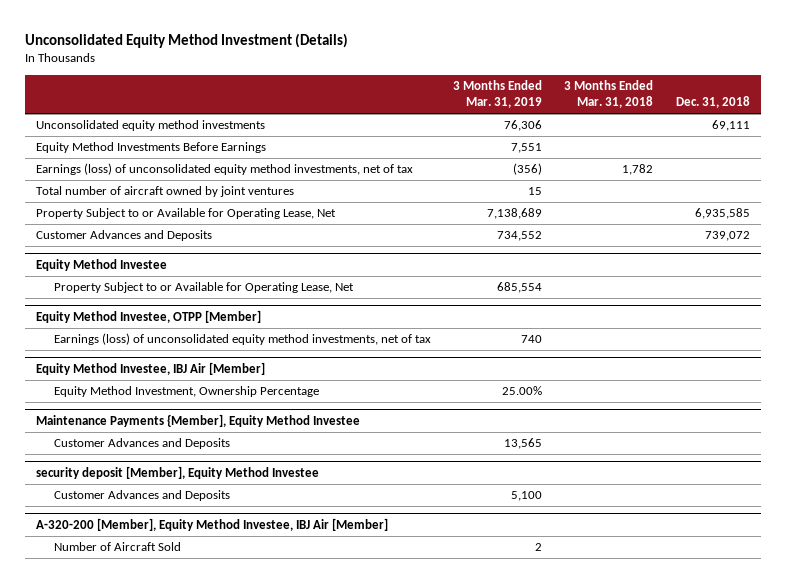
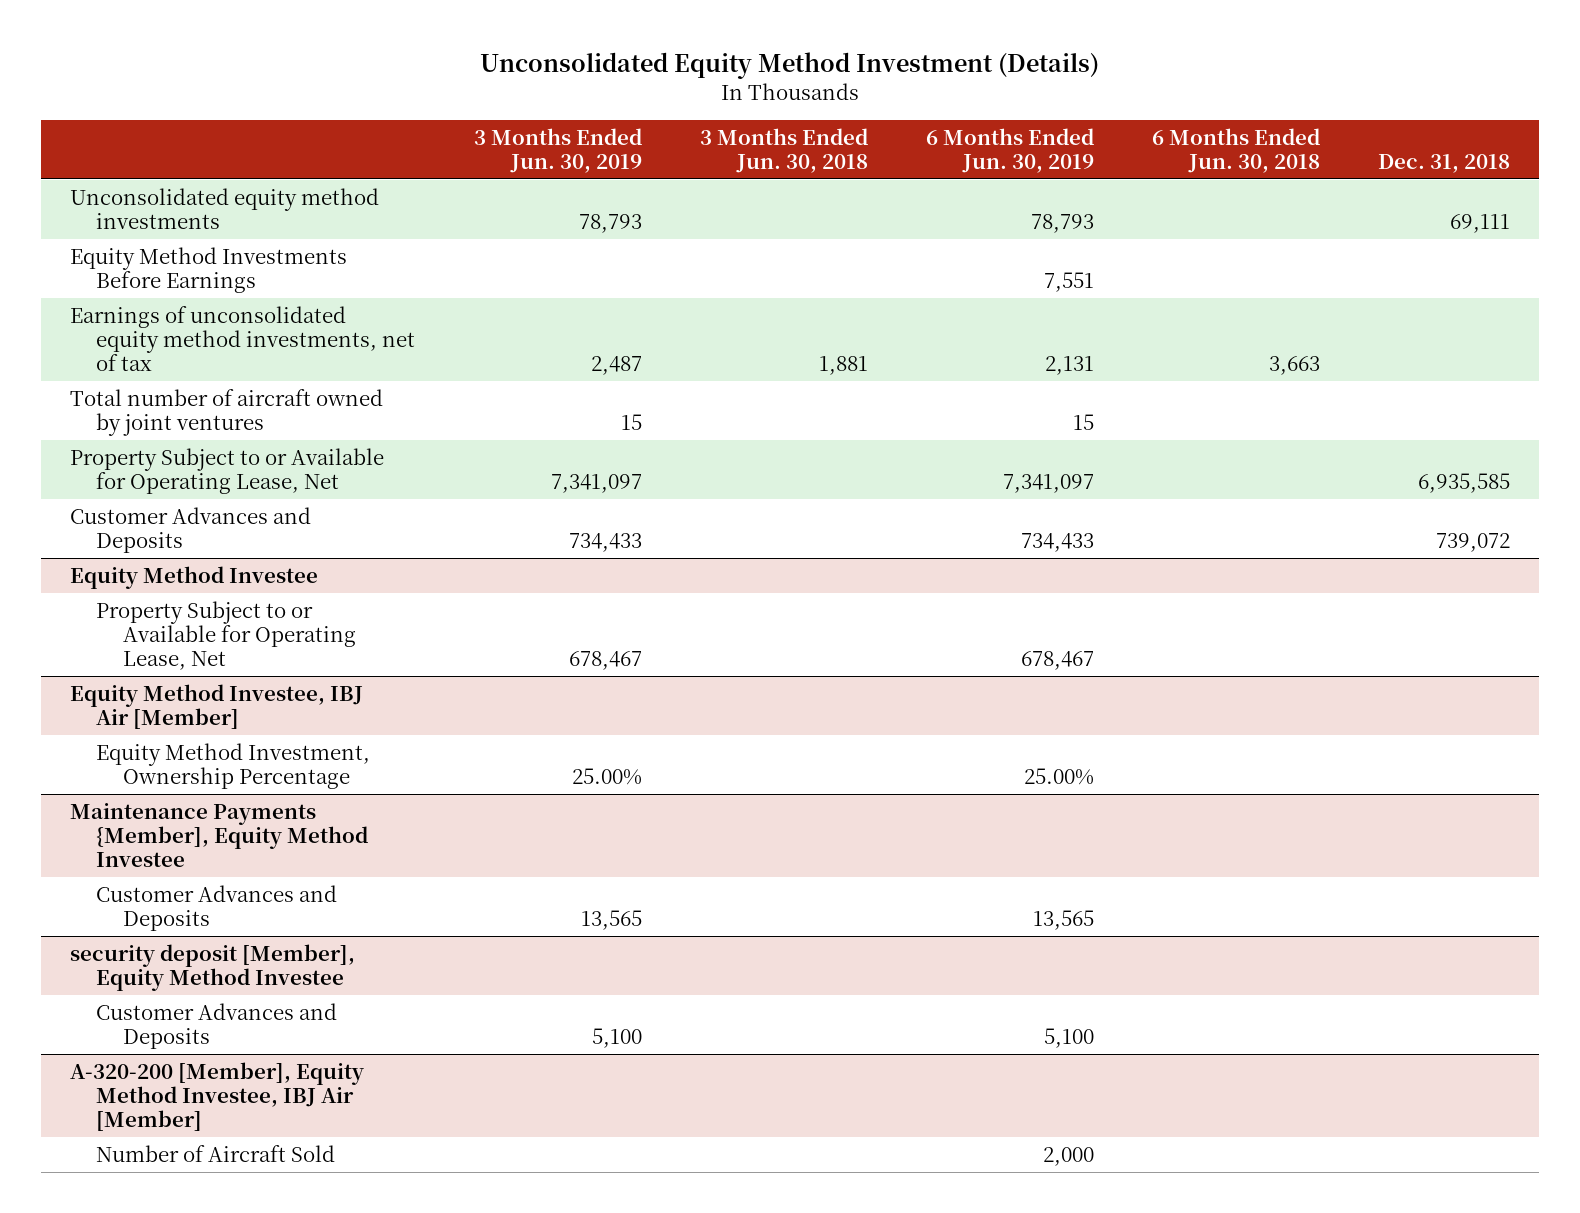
- | 3 Months Ended Mar. 31, 2019 | 3 Months Ended Mar. 31, 2018 | Dec. 31, 2018
+ | 3 Months Ended Jun. 30, 2019 | 3 Months Ended Jun. 30, 2018 | 6 Months Ended Jun. 30, 2019 | 6 Months Ended Jun. 30, 2018 | Dec. 31, 2018
- Earnings (loss) of unconsolidated equity method investments, net of tax | (356) | 1,782 |
+ Earnings of unconsolidated equity method investments, net of tax | 2,487 | 1,881 | 2,131 | 3,663 |
- Equity Method Investee, OTPP [Member]
- Earnings (loss) of unconsolidated equity method investments, net of tax | 740 | |

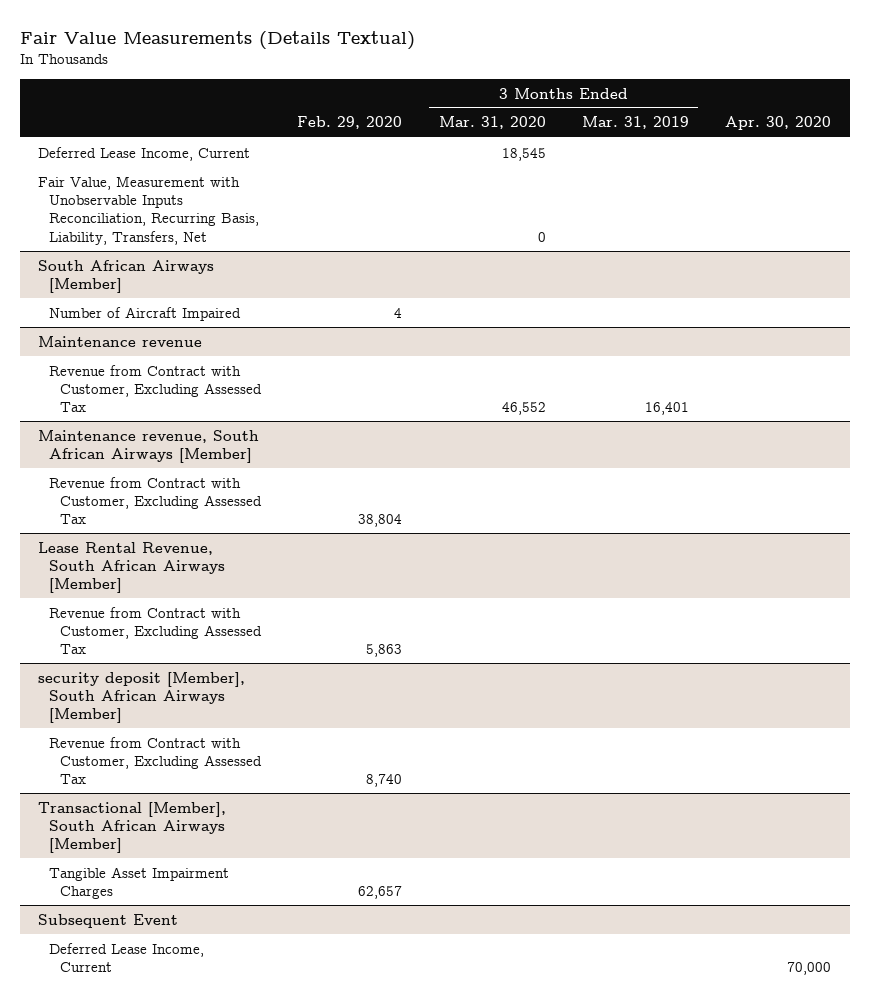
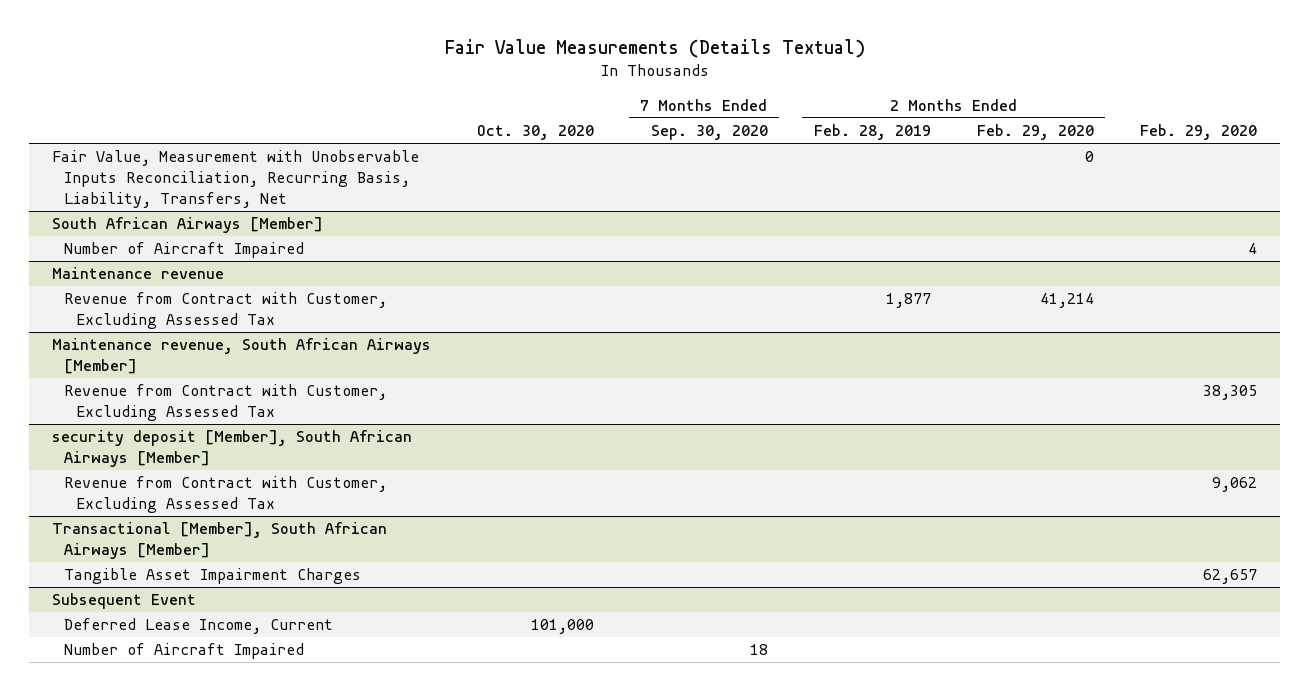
- | Feb. 29, 2020 | 3 Months Ended Mar. 31, 2020 | 3 Months Ended Mar. 31, 2019 | Apr. 30, 2020
+ | Oct. 30, 2020 | 7 Months Ended Sep. 30, 2020 | 2 Months Ended Feb. 28, 2019 | 2 Months Ended Feb. 29, 2020 | Feb. 29, 2020
- Deferred Lease Income, Current | | 18,545 | |
@ Maintenance revenue, South African Airways [Member]
- Revenue from Contract with Customer, Excluding Assessed Tax | 38,804 | | |
- Lease Rental Revenue, South African Airways [Member]
- Revenue from Contract with Customer, Excluding Assessed Tax | 5,863 | | |
@ Maintenance revenue, South African Airways [Member]
+ Revenue from Contract with Customer, Excluding Assessed Tax | | | | | 38,305
@ security deposit [Member], South African Airways [Member]
- Revenue from Contract with Customer, Excluding Assessed Tax | 8,740 | | |
+ Revenue from Contract with Customer, Excluding Assessed Tax | | | | | 9,062
@ Subsequent Event
+ Number of Aircraft Impaired | | 18 | | |

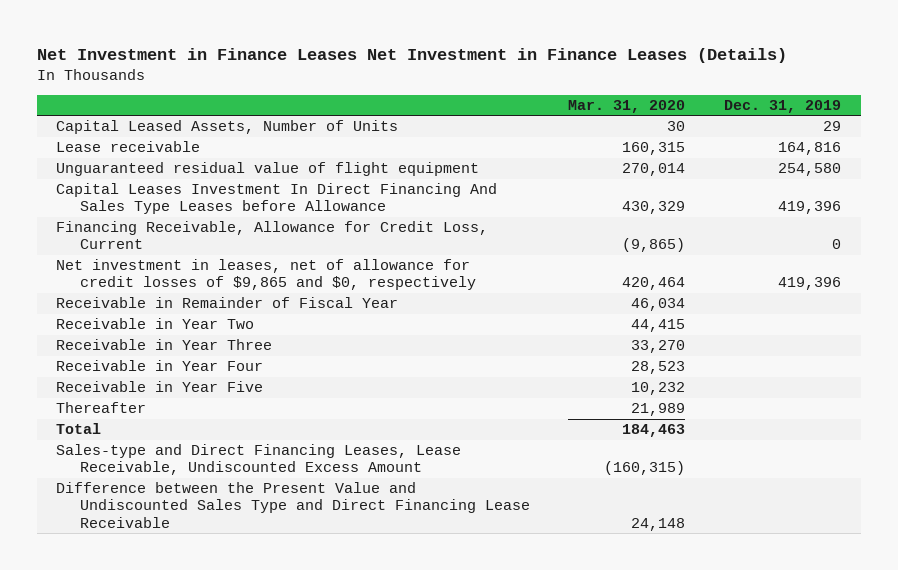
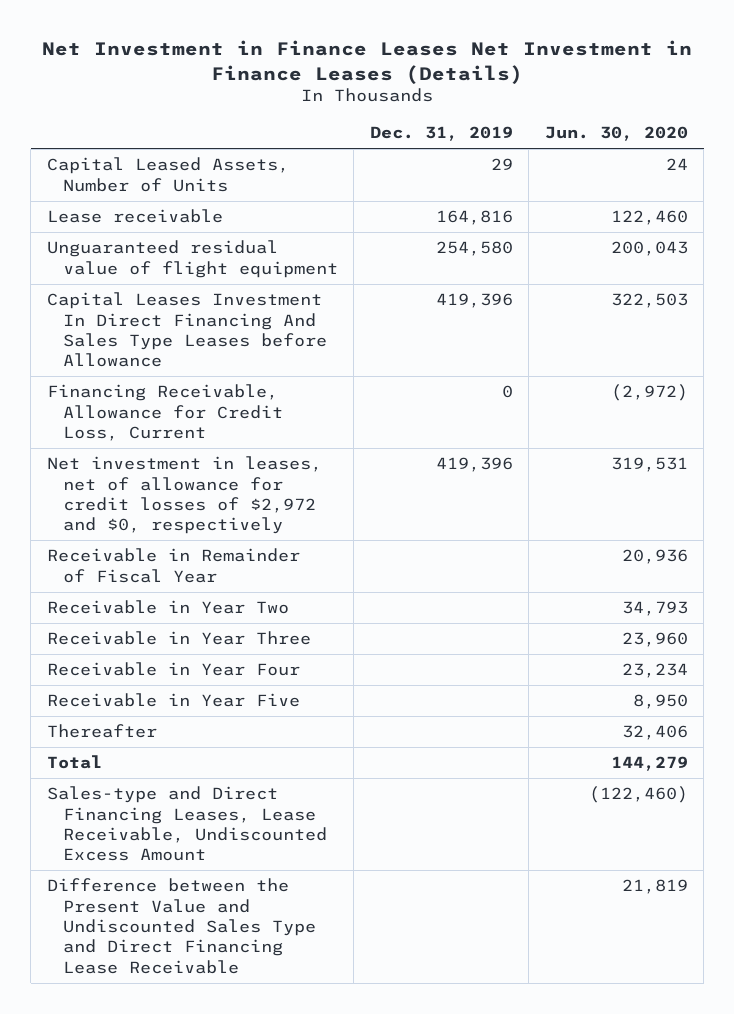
- | Mar. 31, 2020 | Dec. 31, 2019
+ | Dec. 31, 2019 | Jun. 30, 2020
- Net investment in leases, net of allowance for credit losses of $9,865 and $0, respectively | 420,464 | 419,396
+ Net investment in leases, net of allowance for credit losses of $2,972 and $0, respectively | 419,396 | 319,531

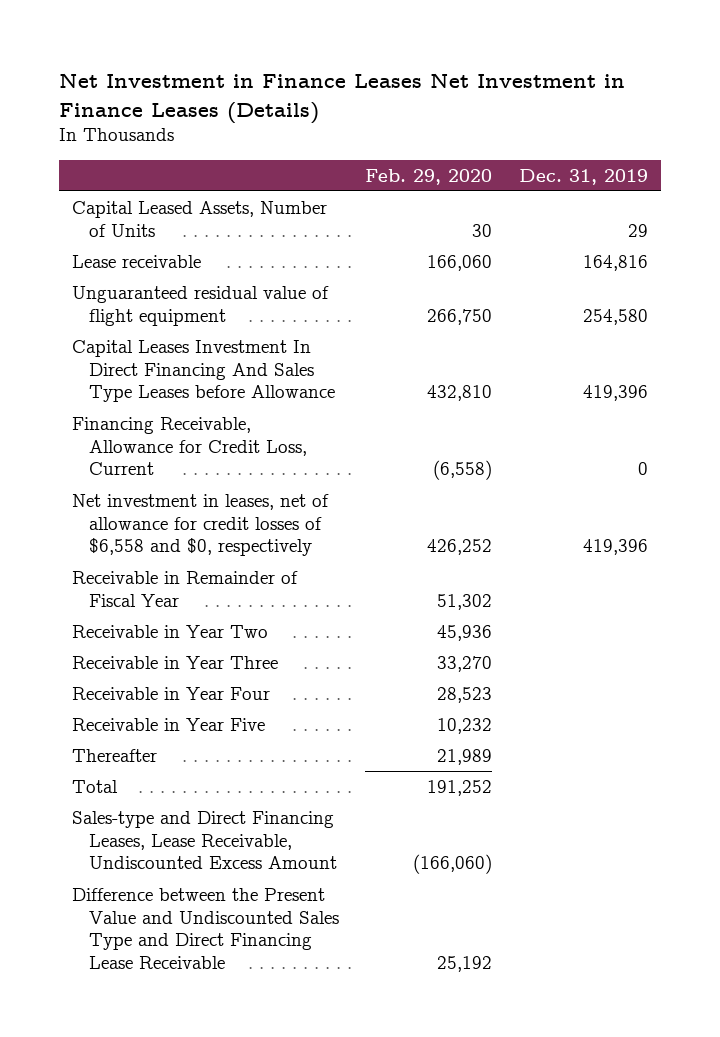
- | Dec. 31, 2019 | Jun. 30, 2020
+ | Feb. 29, 2020 | Dec. 31, 2019
- Net investment in leases, net of allowance for credit losses of $2,972 and $0, respectively | 419,396 | 319,531
+ Net investment in leases, net of allowance for credit losses of $6,558 and $0, respectively | 426,252 | 419,396

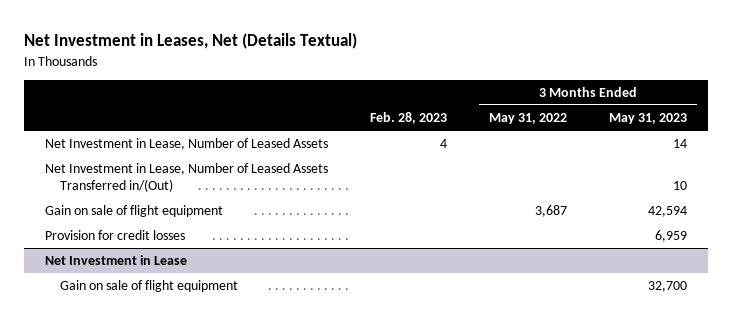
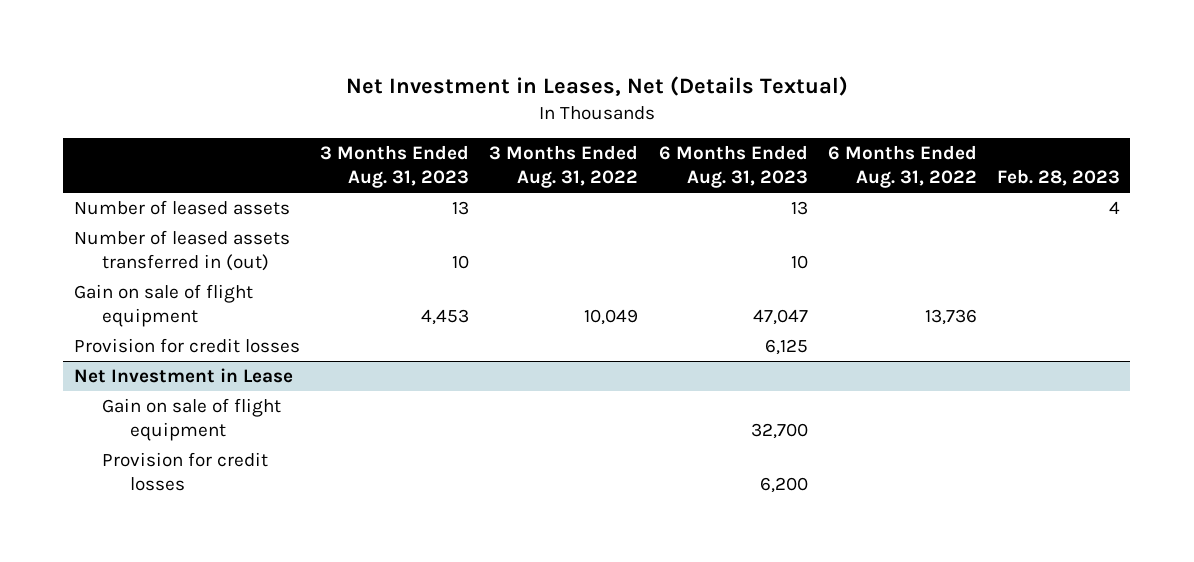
- | Feb. 28, 2023 | 3 Months Ended May 31, 2022 | 3 Months Ended May 31, 2023
+ | 3 Months Ended Aug. 31, 2023 | 3 Months Ended Aug. 31, 2022 | 6 Months Ended Aug. 31, 2023 | 6 Months Ended Aug. 31, 2022 | Feb. 28, 2023
- Net Investment in Lease, Number of Leased Assets | 4 | | 14
- Net Investment in Lease, Number of Leased Assets Transferred in/(Out) | | | 10
+ Number of leased assets | 13 | | 13 | | 4
+ Number of leased assets transferred in (out) | 10 | | 10 | |
@ Net Investment in Lease
+ Provision for credit losses | | | 6,200 | |

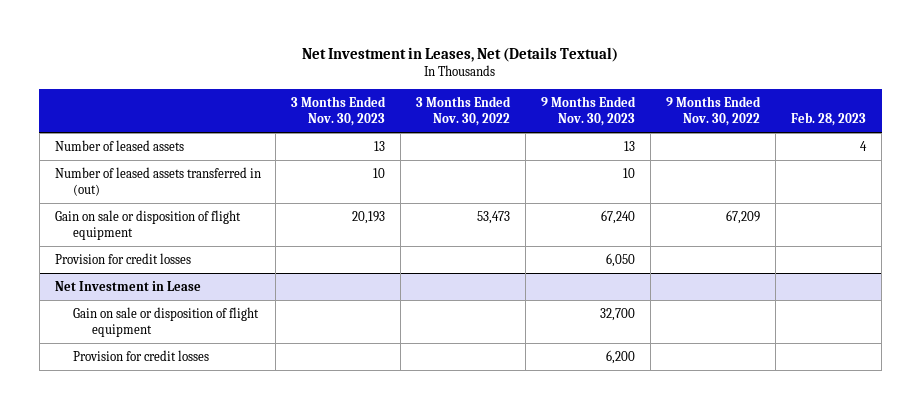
- | 3 Months Ended Aug. 31, 2023 | 3 Months Ended Aug. 31, 2022 | 6 Months Ended Aug. 31, 2023 | 6 Months Ended Aug. 31, 2022 | Feb. 28, 2023
+ | 3 Months Ended Nov. 30, 2023 | 3 Months Ended Nov. 30, 2022 | 9 Months Ended Nov. 30, 2023 | 9 Months Ended Nov. 30, 2022 | Feb. 28, 2023
- Gain on sale of flight equipment | 4,453 | 10,049 | 47,047 | 13,736 |
+ Gain on sale or disposition of flight equipment | 20,193 | 53,473 | 67,240 | 67,209 |
@ Net Investment in Lease
- Gain on sale of flight equipment | | | 32,700 | |
+ Gain on sale or disposition of flight equipment | | | 32,700 | |

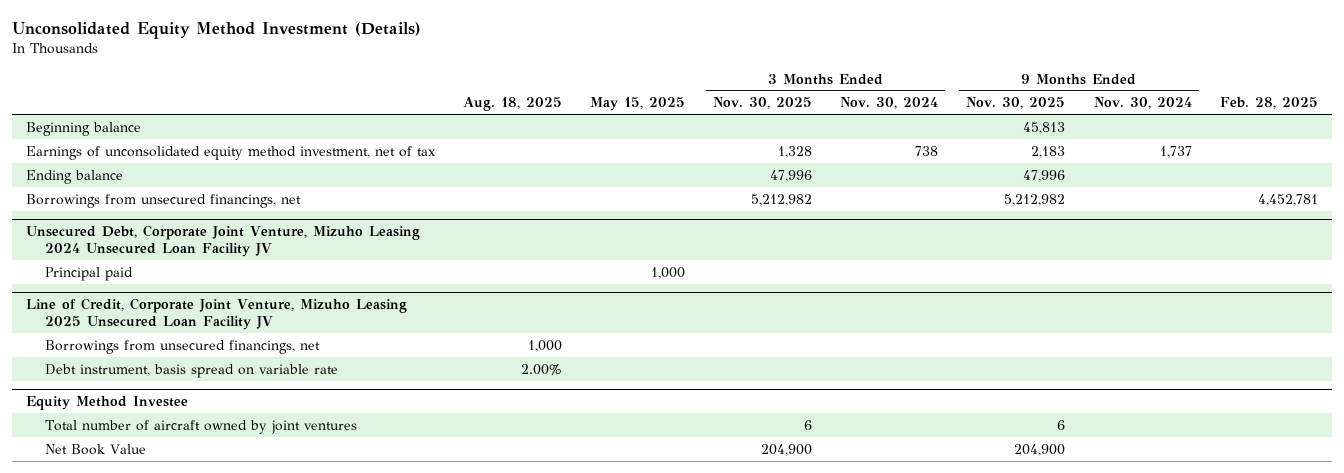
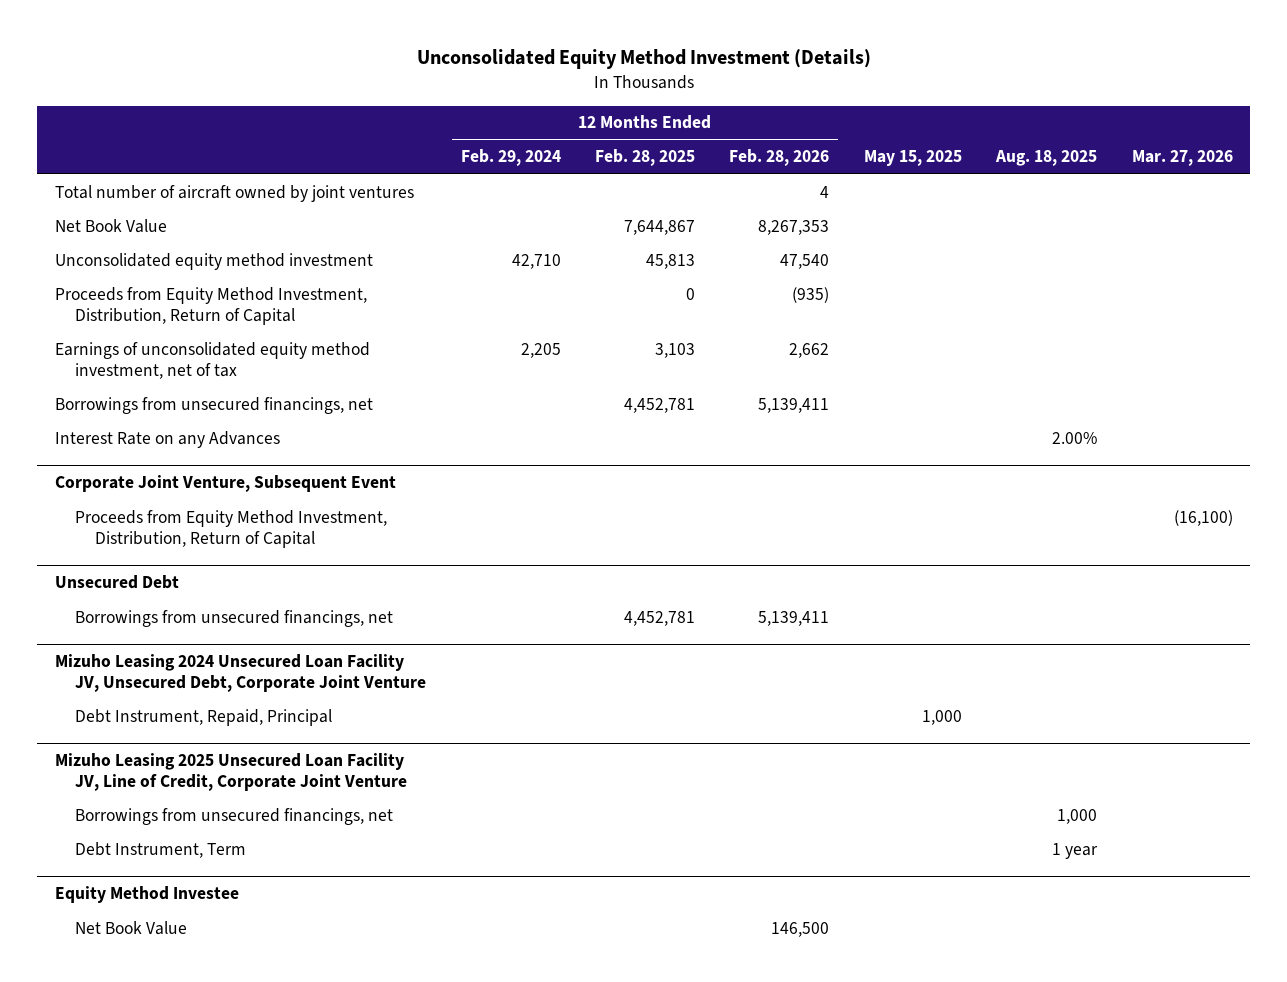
- | Aug. 18, 2025 | May 15, 2025 | 3 Months Ended Nov. 30, 2025 | 3 Months Ended Nov. 30, 2024 | 9 Months Ended Nov. 30, 2025 | 9 Months Ended Nov. 30, 2024 | Feb. 28, 2025
+ | 12 Months Ended Feb. 29, 2024 | 12 Months Ended Feb. 28, 2025 | 12 Months Ended Feb. 28, 2026 | May 15, 2025 | Aug. 18, 2025 | Mar. 27, 2026
- Beginning balance | | | | | 45,813 | |
+ Total number of aircraft owned by joint ventures | | | 4 | | |
+ Net Book Value | | 7,644,867 | 8,267,353 | | |
+ Unconsolidated equity method investment | 42,710 | 45,813 | 47,540 | | |
+ Proceeds from Equity Method Investment, Distribution, Return of Capital | | 0 | (935) | | |
- Ending balance | | | 47,996 | | 47,996 | |
- Unsecured Debt, Corporate Joint Venture, Mizuho Leasing 2024 Unsecured Loan Facility JV
- Principal paid | | 1,000 | | | | |
- Line of Credit, Corporate Joint Venture, Mizuho Leasing 2025 Unsecured Loan Facility JV
+ Interest Rate on any Advances | | | | | 2.00% |
+ Corporate Joint Venture, Subsequent Event
+ Proceeds from Equity Method Investment, Distribution, Return of Capital | | | | | | (16,100)
+ Unsecured Debt
+ Borrowings from unsecured financings, net | | 4,452,781 | 5,139,411 | | |
+ Mizuho Leasing 2024 Unsecured Loan Facility JV, Unsecured Debt, Corporate Joint Venture
+ Debt Instrument, Repaid, Principal | | | | 1,000 | |
+ Mizuho Leasing 2025 Unsecured Loan Facility JV, Line of Credit, Corporate Joint Venture
- Debt instrument, basis spread on variable rate | 2.00% | | | | | |
+ Debt Instrument, Term | | | | | 1 year |
@ Equity Method Investee
- Total number of aircraft owned by joint ventures | | | 6 | | 6 | |

